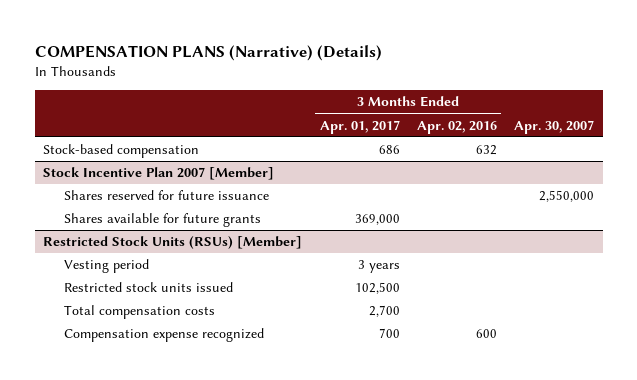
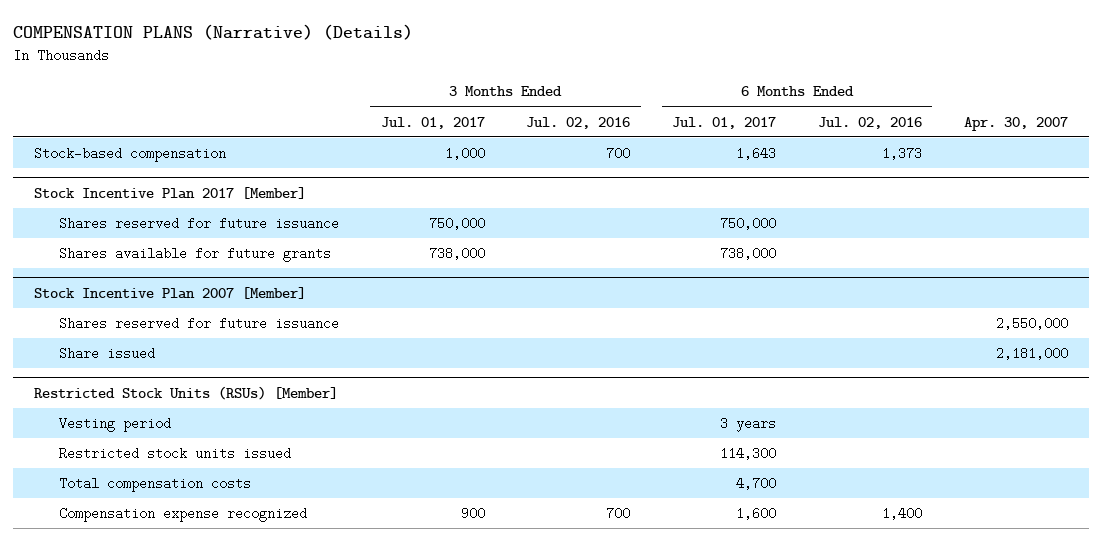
- | 3 Months Ended Apr. 01, 2017 | 3 Months Ended Apr. 02, 2016 | Apr. 30, 2007
+ | 3 Months Ended Jul. 01, 2017 | 3 Months Ended Jul. 02, 2016 | 6 Months Ended Jul. 01, 2017 | 6 Months Ended Jul. 02, 2016 | Apr. 30, 2007
+ Stock Incentive Plan 2017 [Member]
+ Shares reserved for future issuance | 750,000 | | 750,000 | |
+ Shares available for future grants | 738,000 | | 738,000 | |
@ Stock Incentive Plan 2007 [Member]
- Shares available for future grants | 369,000 | |
+ Share issued | | | | | 2,181,000

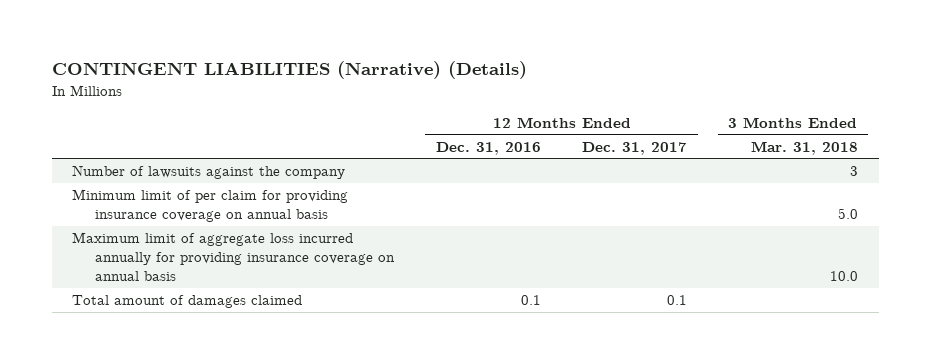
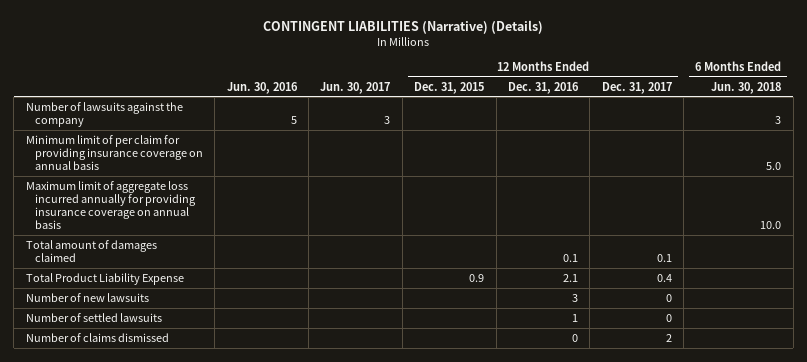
- | 12 Months Ended Dec. 31, 2016 | 12 Months Ended Dec. 31, 2017 | 3 Months Ended Mar. 31, 2018
+ | Jun. 30, 2016 | Jun. 30, 2017 | 12 Months Ended Dec. 31, 2015 | 12 Months Ended Dec. 31, 2016 | 12 Months Ended Dec. 31, 2017 | 6 Months Ended Jun. 30, 2018
+ Total Product Liability Expense | | | 0.9 | 2.1 | 0.4 |
+ Number of new lawsuits | | | | 3 | 0 |
+ Number of settled lawsuits | | | | 1 | 0 |
+ Number of claims dismissed | | | | 0 | 2 |

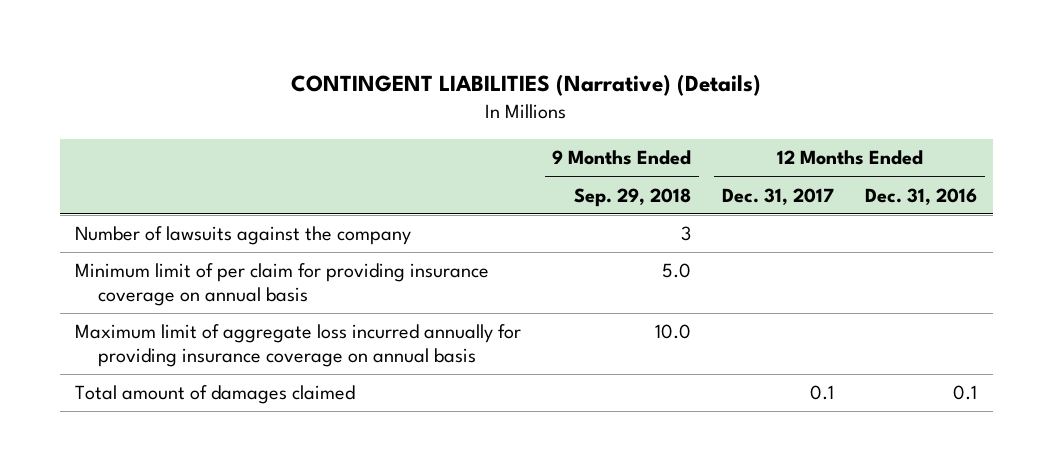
- | Jun. 30, 2016 | Jun. 30, 2017 | 12 Months Ended Dec. 31, 2015 | 12 Months Ended Dec. 31, 2016 | 12 Months Ended Dec. 31, 2017 | 6 Months Ended Jun. 30, 2018
+ | 9 Months Ended Sep. 29, 2018 | 12 Months Ended Dec. 31, 2017 | 12 Months Ended Dec. 31, 2016
- Total Product Liability Expense | | | 0.9 | 2.1 | 0.4 |
- Number of new lawsuits | | | | 3 | 0 |
- Number of settled lawsuits | | | | 1 | 0 |
- Number of claims dismissed | | | | 0 | 2 |

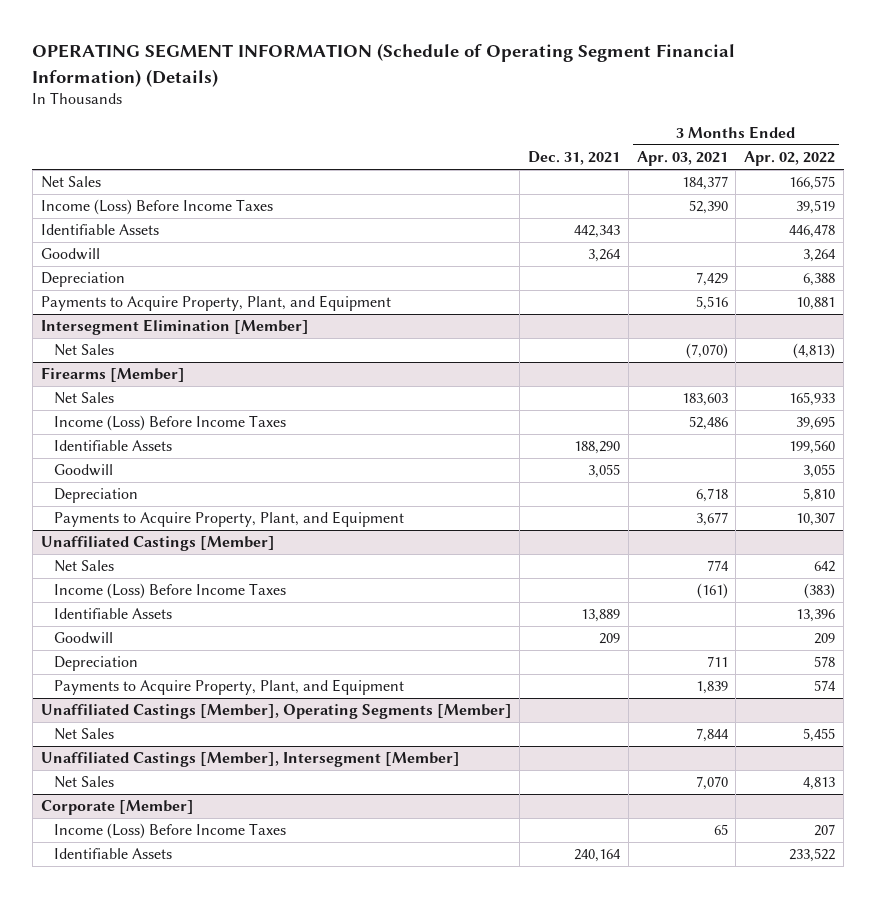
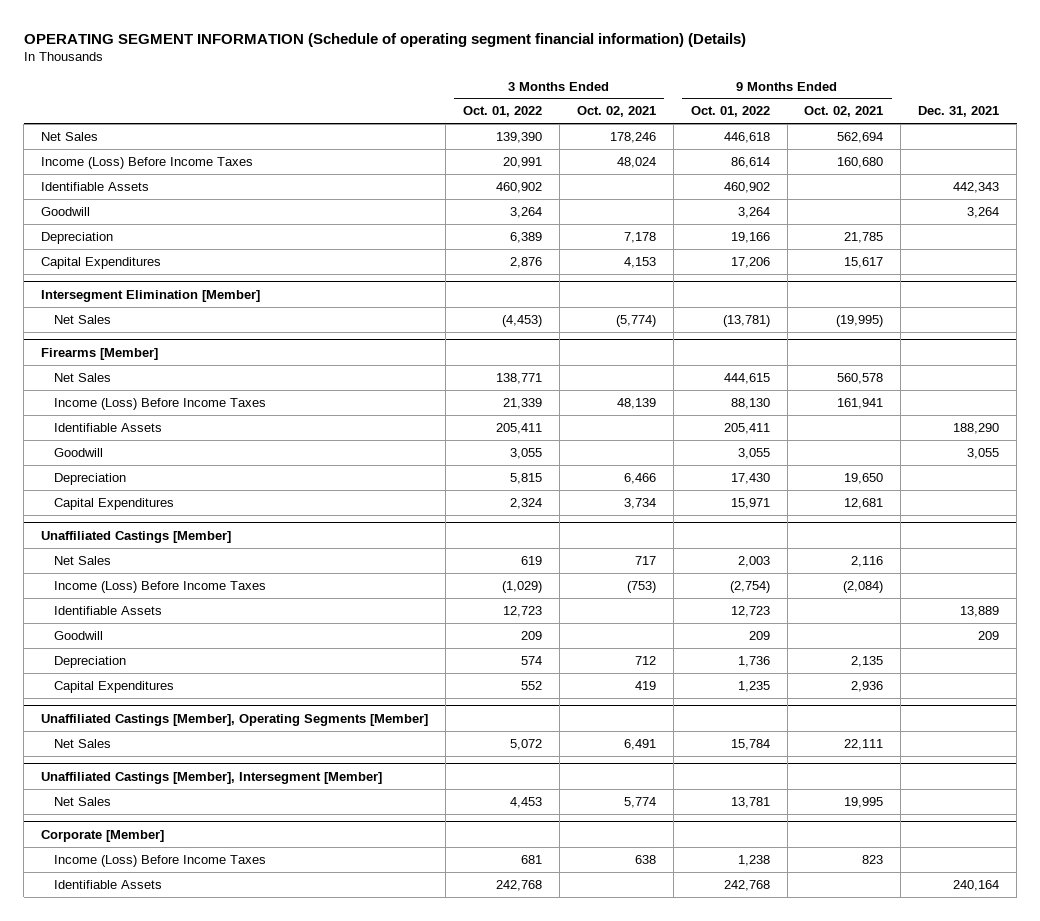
- OPERATING SEGMENT INFORMATION (Schedule of Operating Segment Financial Information) (Details)
+ OPERATING SEGMENT INFORMATION (Schedule of operating segment financial information) (Details)
- | Dec. 31, 2021 | 3 Months Ended Apr. 03, 2021 | 3 Months Ended Apr. 02, 2022
+ | 3 Months Ended Oct. 01, 2022 | 3 Months Ended Oct. 02, 2021 | 9 Months Ended Oct. 01, 2022 | 9 Months Ended Oct. 02, 2021 | Dec. 31, 2021
- Payments to Acquire Property, Plant, and Equipment | | 5,516 | 10,881
+ Capital Expenditures | 2,876 | 4,153 | 17,206 | 15,617 |
@ Firearms [Member]
- Payments to Acquire Property, Plant, and Equipment | | 3,677 | 10,307
+ Capital Expenditures | 2,324 | 3,734 | 15,971 | 12,681 |
@ Unaffiliated Castings [Member]
- Payments to Acquire Property, Plant, and Equipment | | 1,839 | 574
+ Capital Expenditures | 552 | 419 | 1,235 | 2,936 |

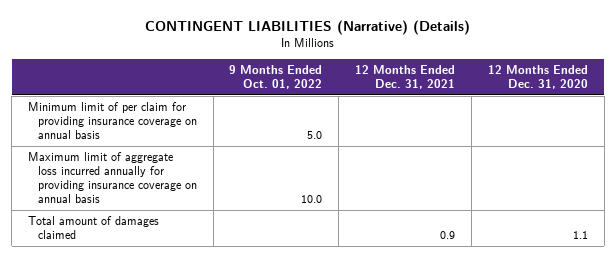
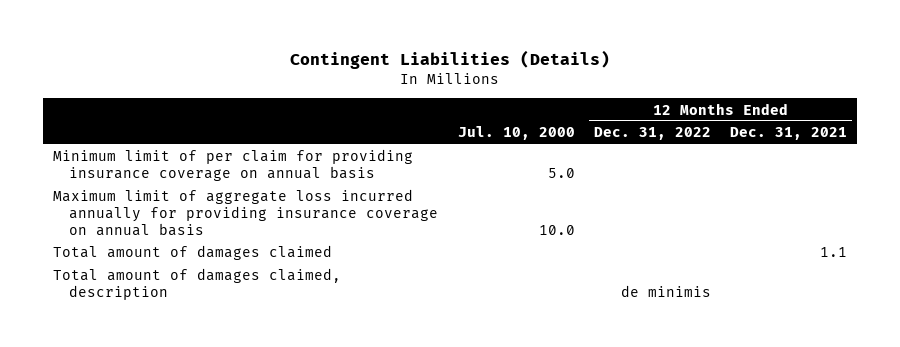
- CONTINGENT LIABILITIES (Narrative) (Details)
+ Contingent Liabilities (Details)
- | 9 Months Ended Oct. 01, 2022 | 12 Months Ended Dec. 31, 2021 | 12 Months Ended Dec. 31, 2020
+ | Jul. 10, 2000 | 12 Months Ended Dec. 31, 2022 | 12 Months Ended Dec. 31, 2021
- Total amount of damages claimed | | 0.9 | 1.1
+ Total amount of damages claimed | | | 1.1
+ Total amount of damages claimed, description | | de minimis |

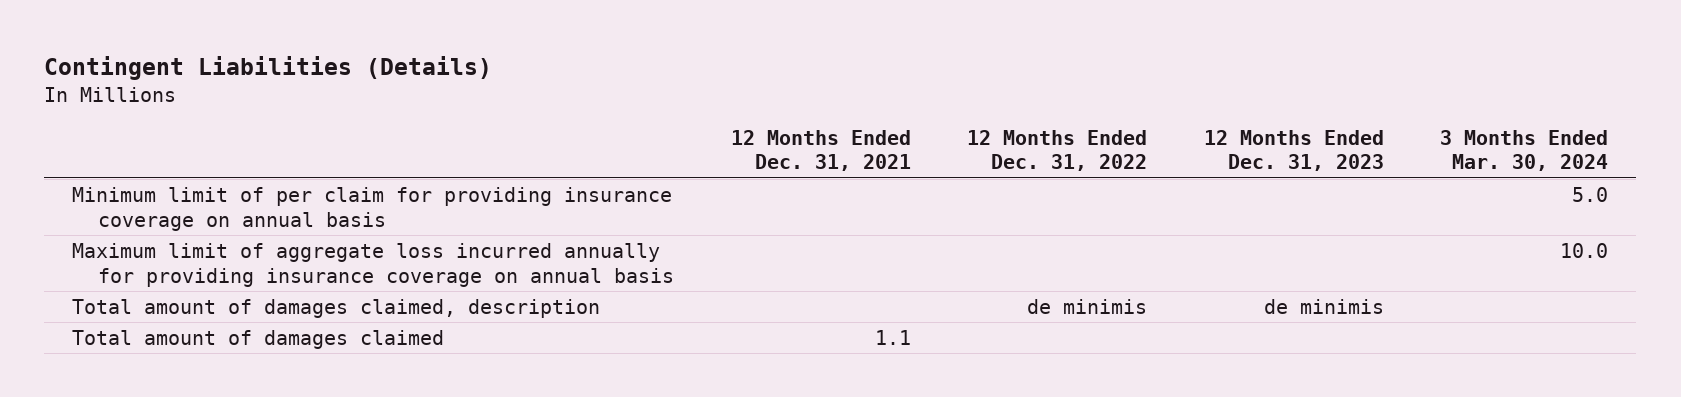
- | Jul. 10, 2000 | 12 Months Ended Dec. 31, 2022 | 12 Months Ended Dec. 31, 2021
+ | 12 Months Ended Dec. 31, 2021 | 12 Months Ended Dec. 31, 2022 | 12 Months Ended Dec. 31, 2023 | 3 Months Ended Mar. 30, 2024
moved down: Total amount of damages claimed | 1.1 | | |

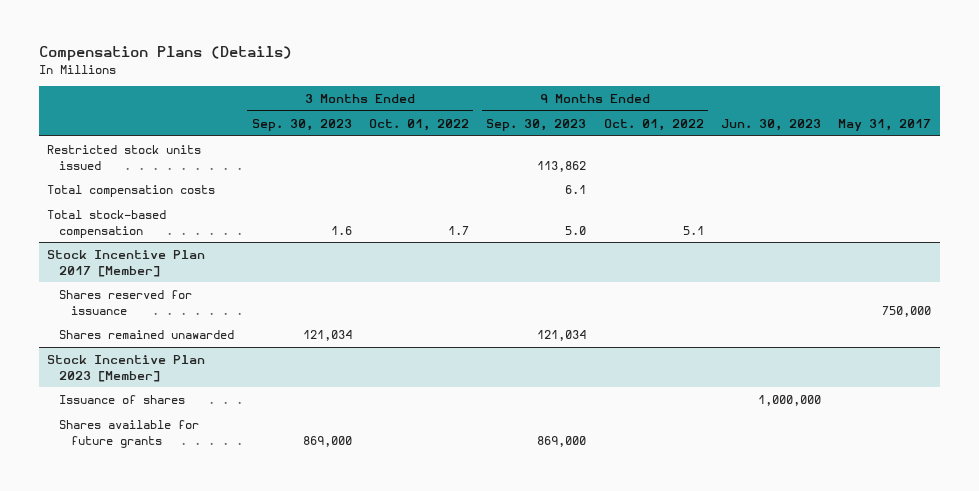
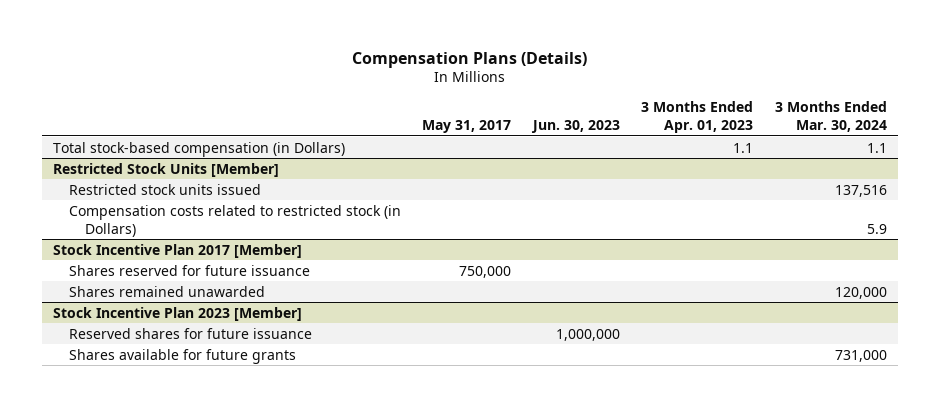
- | 3 Months Ended Sep. 30, 2023 | 3 Months Ended Oct. 01, 2022 | 9 Months Ended Sep. 30, 2023 | 9 Months Ended Oct. 01, 2022 | Jun. 30, 2023 | May 31, 2017
+ | May 31, 2017 | Jun. 30, 2023 | 3 Months Ended Apr. 01, 2023 | 3 Months Ended Mar. 30, 2024
- Restricted stock units issued | | | 113,862 | | |
- Total compensation costs | | | 6.1 | | |
- Total stock-based compensation | 1.6 | 1.7 | 5.0 | 5.1 | |
+ Total stock-based compensation (in Dollars) | | | 1.1 | 1.1
+ Restricted Stock Units [Member]
+ Restricted stock units issued | | | | 137,516
+ Compensation costs related to restricted stock (in Dollars) | | | | 5.9
@ Stock Incentive Plan 2017 [Member]
- Shares reserved for issuance | | | | | | 750,000
+ Shares reserved for future issuance | 750,000 | | |
@ Stock Incentive Plan 2023 [Member]
- Issuance of shares | | | | | 1,000,000 |
+ Reserved shares for future issuance | | 1,000,000 | |

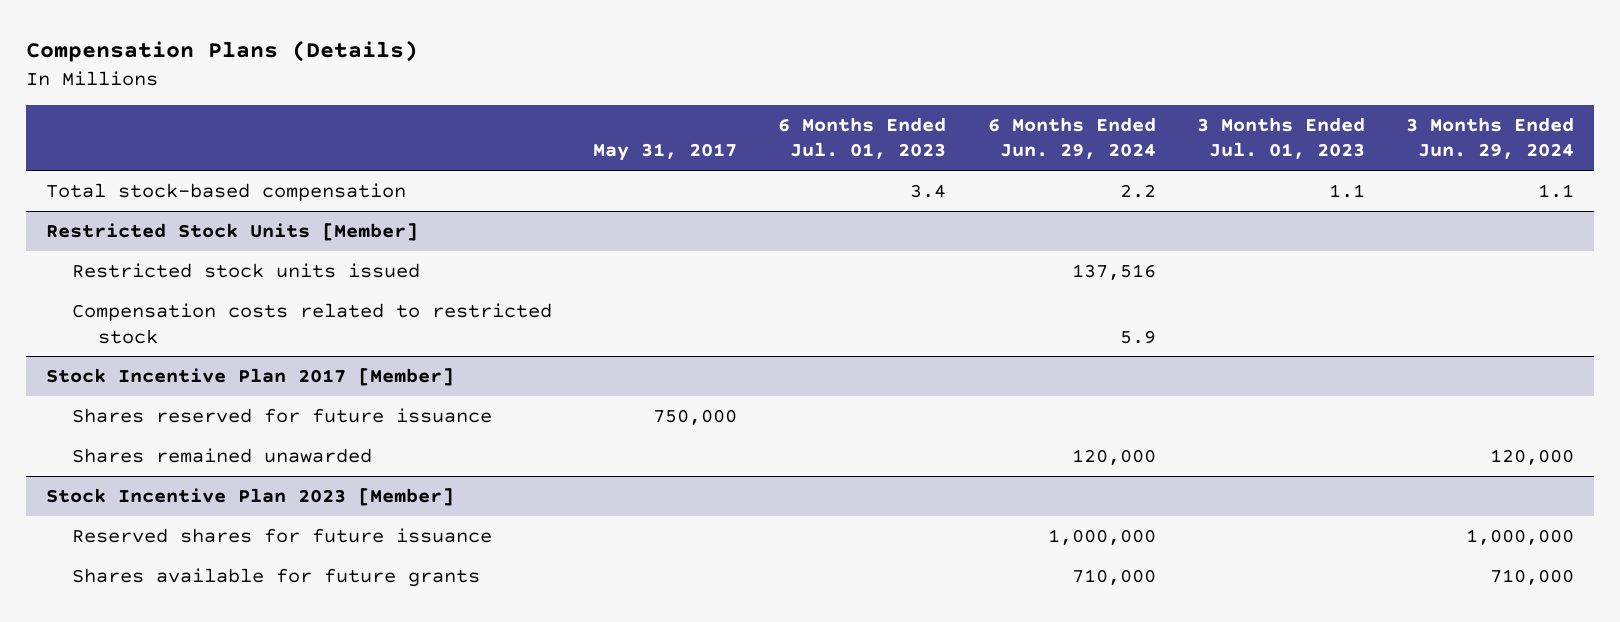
- | May 31, 2017 | Jun. 30, 2023 | 3 Months Ended Apr. 01, 2023 | 3 Months Ended Mar. 30, 2024
+ | May 31, 2017 | 6 Months Ended Jul. 01, 2023 | 6 Months Ended Jun. 29, 2024 | 3 Months Ended Jul. 01, 2023 | 3 Months Ended Jun. 29, 2024
- Total stock-based compensation (in Dollars) | | | 1.1 | 1.1
+ Total stock-based compensation | | 3.4 | 2.2 | 1.1 | 1.1
@ Restricted Stock Units [Member]
- Compensation costs related to restricted stock (in Dollars) | | | | 5.9
+ Compensation costs related to restricted stock | | | 5.9 | |

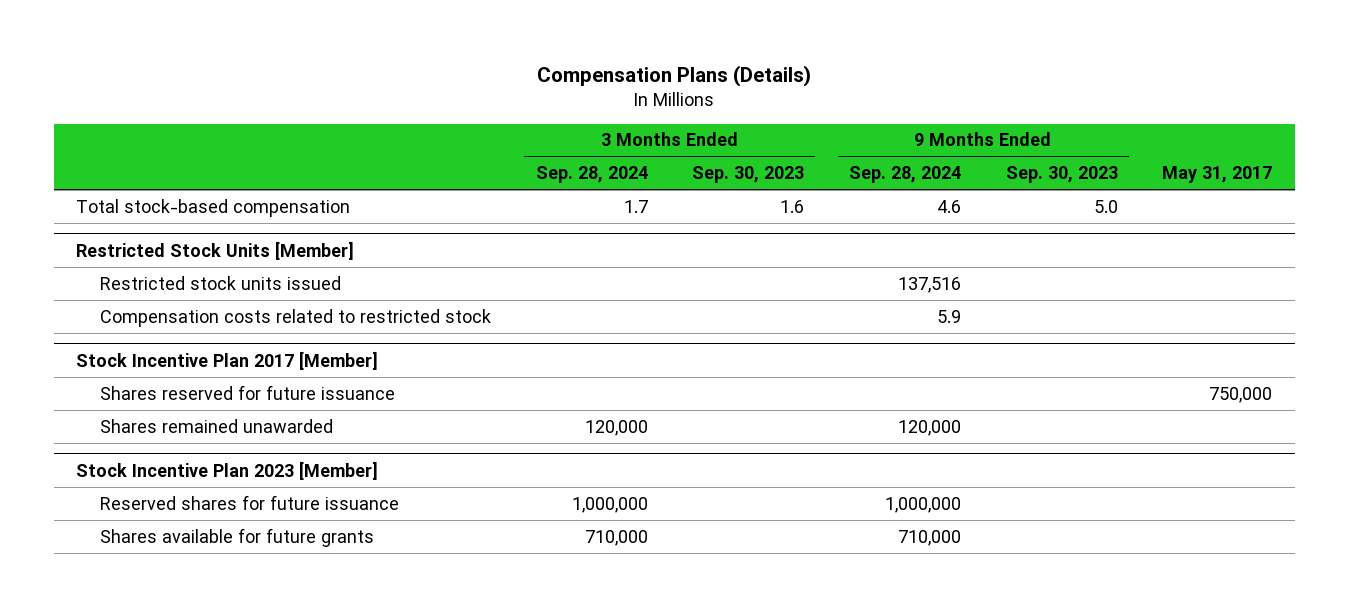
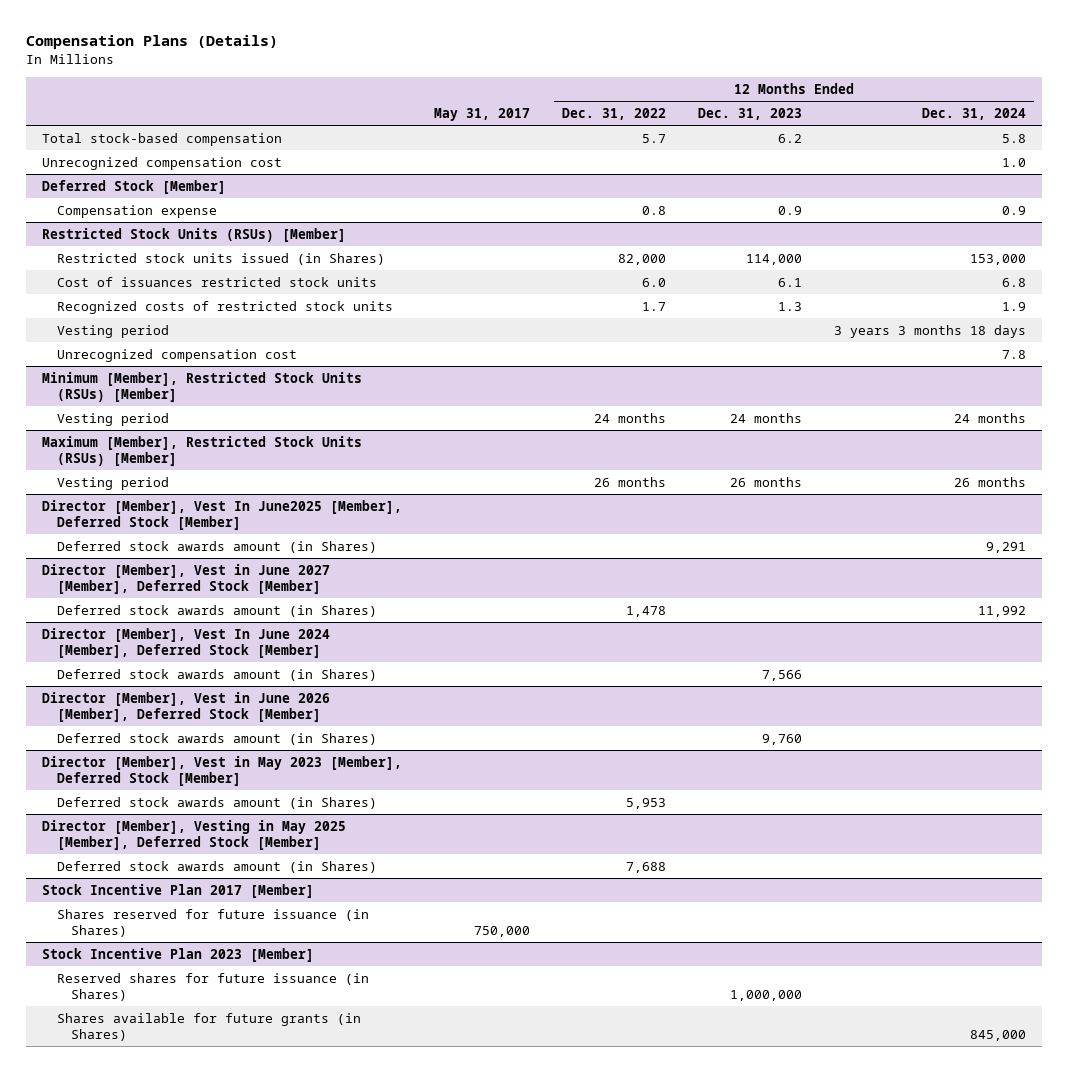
- | 3 Months Ended Sep. 28, 2024 | 3 Months Ended Sep. 30, 2023 | 9 Months Ended Sep. 28, 2024 | 9 Months Ended Sep. 30, 2023 | May 31, 2017
+ | May 31, 2017 | 12 Months Ended Dec. 31, 2022 | 12 Months Ended Dec. 31, 2023 | 12 Months Ended Dec. 31, 2024
- Restricted Stock Units [Member]
- Restricted stock units issued | | | 137,516 | |
- Compensation costs related to restricted stock | | | 5.9 | |
+ Unrecognized compensation cost | | | | 1.0
+ Deferred Stock [Member]
+ Compensation expense | | 0.8 | 0.9 | 0.9
+ Restricted Stock Units (RSUs) [Member]
+ Restricted stock units issued (in Shares) | | 82,000 | 114,000 | 153,000
+ Cost of issuances restricted stock units | | 6.0 | 6.1 | 6.8
+ Recognized costs of restricted stock units | | 1.7 | 1.3 | 1.9
+ Vesting period | | | | 3 years 3 months 18 days
+ Unrecognized compensation cost | | | | 7.8
+ Minimum [Member], Restricted Stock Units (RSUs) [Member]
+ Vesting period | | 24 months | 24 months | 24 months
+ Maximum [Member], Restricted Stock Units (RSUs) [Member]
+ Vesting period | | 26 months | 26 months | 26 months
+ Director [Member], Vest In June2025 [Member], Deferred Stock [Member]
+ Deferred stock awards amount (in Shares) | | | | 9,291
+ Director [Member], Vest in June 2027 [Member], Deferred Stock [Member]
+ Deferred stock awards amount (in Shares) | | 1,478 | | 11,992
+ Director [Member], Vest In June 2024 [Member], Deferred Stock [Member]
+ Deferred stock awards amount (in Shares) | | | 7,566 |
+ Director [Member], Vest in June 2026 [Member], Deferred Stock [Member]
+ Deferred stock awards amount (in Shares) | | | 9,760 |
+ Director [Member], Vest in May 2023 [Member], Deferred Stock [Member]
+ Deferred stock awards amount (in Shares) | | 5,953 | |
+ Director [Member], Vesting in May 2025 [Member], Deferred Stock [Member]
+ Deferred stock awards amount (in Shares) | | 7,688 | |
@ Stock Incentive Plan 2017 [Member]
- Shares reserved for future issuance | | | | | 750,000
- Shares remained unawarded | 120,000 | | 120,000 | |
+ Shares reserved for future issuance (in Shares) | 750,000 | | |
@ Stock Incentive Plan 2023 [Member]
- Reserved shares for future issuance | 1,000,000 | | 1,000,000 | |
- Shares available for future grants | 710,000 | | 710,000 | |
+ Reserved shares for future issuance (in Shares) | | | 1,000,000 |
+ Shares available for future grants (in Shares) | | | | 845,000

